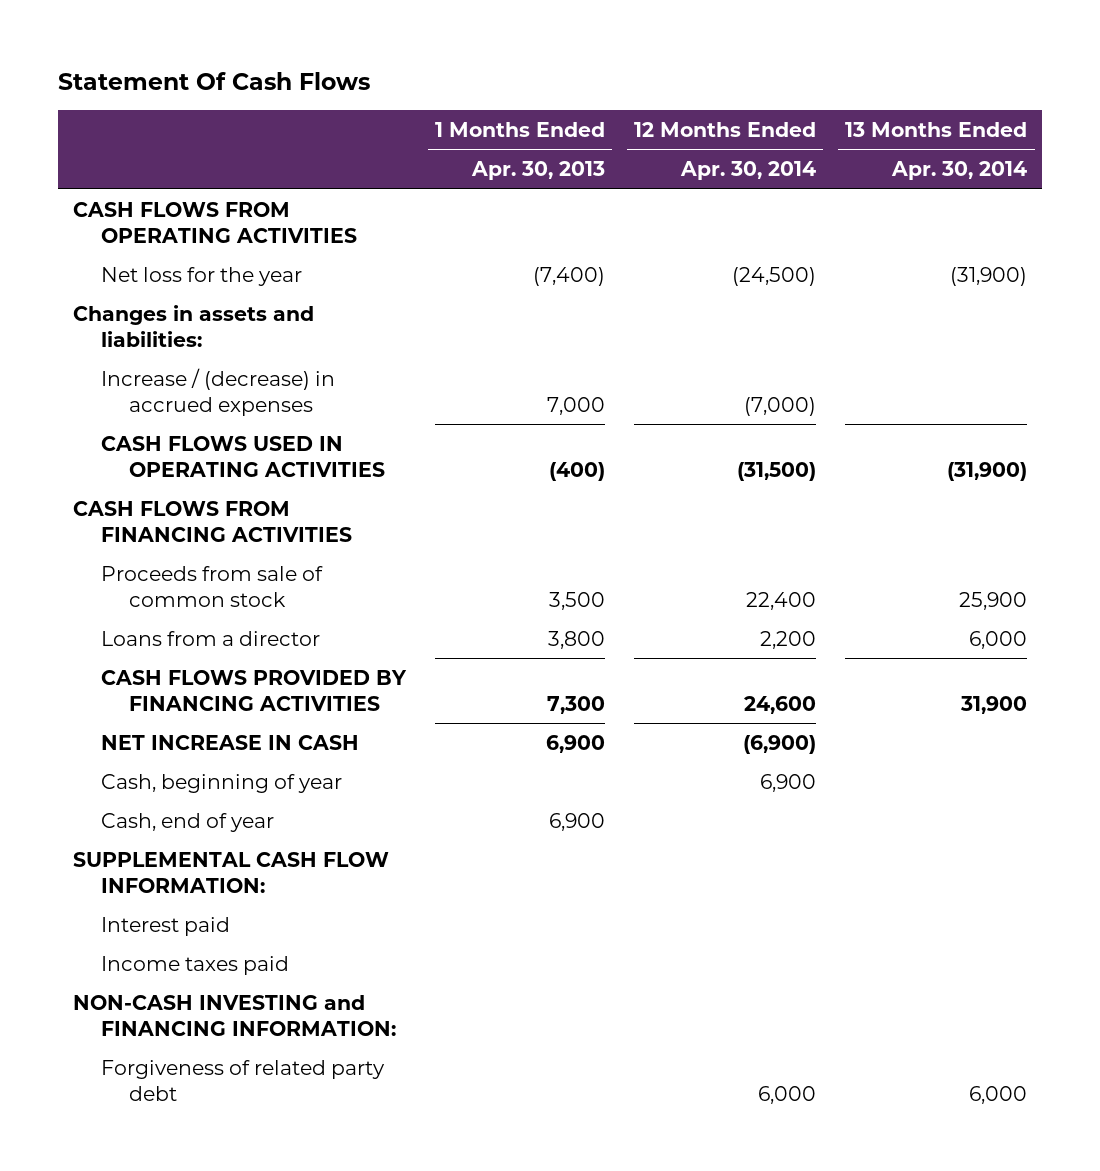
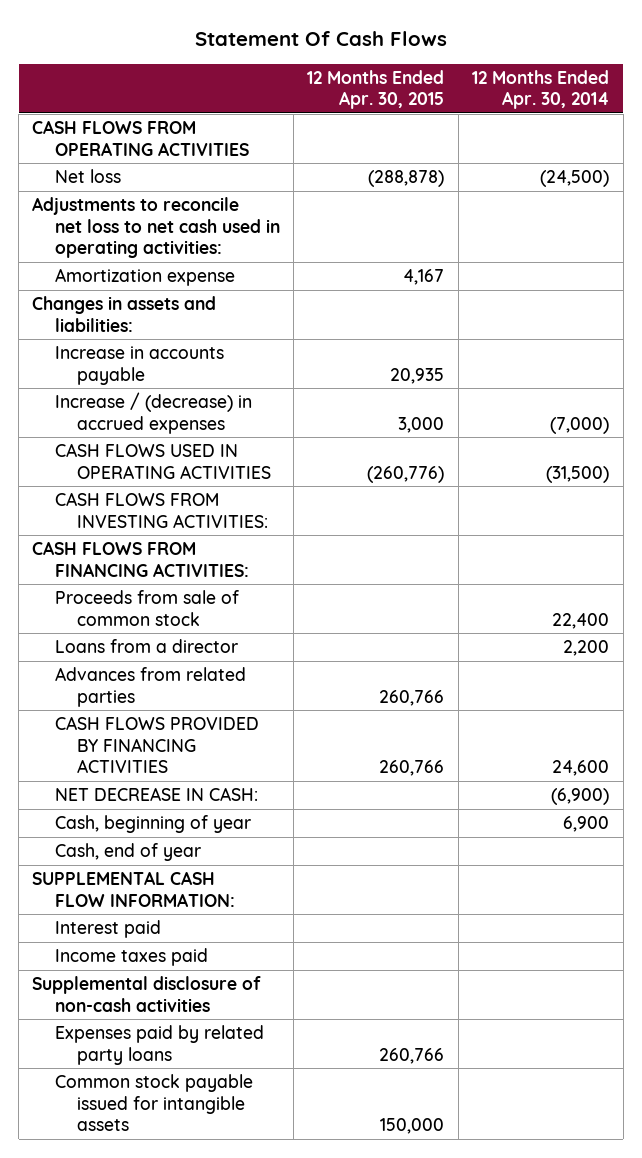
- | 1 Months Ended Apr. 30, 2013 | 12 Months Ended Apr. 30, 2014 | 13 Months Ended Apr. 30, 2014
+ | 12 Months Ended Apr. 30, 2015 | 12 Months Ended Apr. 30, 2014
- Net loss for the year | (7,400) | (24,500) | (31,900)
+ Net loss | (288,878) | (24,500)
+ Adjustments to reconcile net loss to net cash used in operating activities:
+ Amortization expense | 4,167 |
+ Increase in accounts payable | 20,935 |
- CASH FLOWS FROM FINANCING ACTIVITIES
+ CASH FLOWS FROM INVESTING ACTIVITIES:
+ CASH FLOWS FROM FINANCING ACTIVITIES:
+ Advances from related parties | 260,766 |
- NET INCREASE IN CASH | 6,900 | (6,900) |
+ NET DECREASE IN CASH: | | (6,900)
- NON-CASH INVESTING and FINANCING INFORMATION:
- Forgiveness of related party debt | | 6,000 | 6,000
+ Supplemental disclosure of non-cash activities
+ Expenses paid by related party loans | 260,766 |
+ Common stock payable issued for intangible assets | 150,000 |

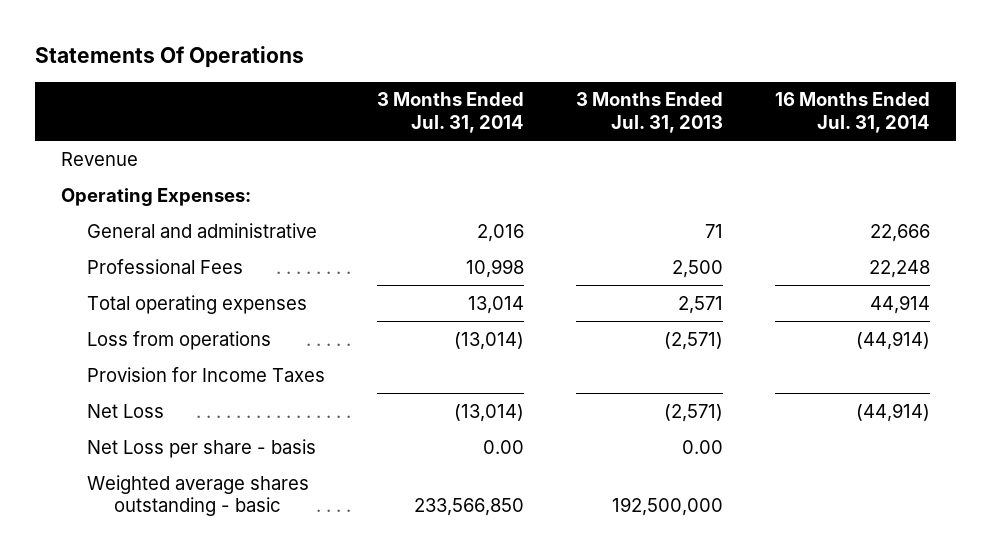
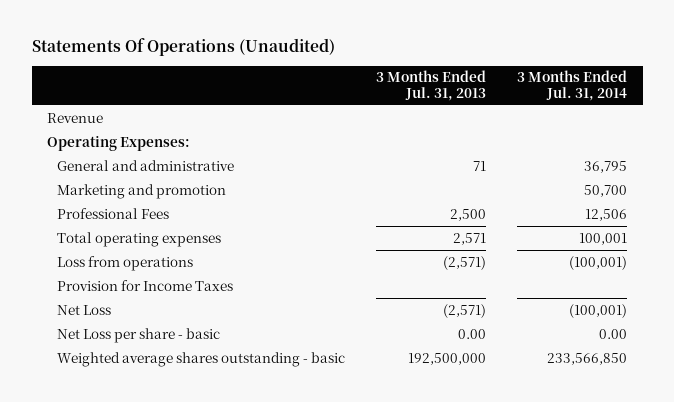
- Statements Of Operations
+ Statements Of Operations (Unaudited)
- | 3 Months Ended Jul. 31, 2014 | 3 Months Ended Jul. 31, 2013 | 16 Months Ended Jul. 31, 2014
+ | 3 Months Ended Jul. 31, 2013 | 3 Months Ended Jul. 31, 2014
- General and administrative | 2,016 | 71 | 22,666
- Professional Fees | 10,998 | 2,500 | 22,248
- Total operating expenses | 13,014 | 2,571 | 44,914
- Loss from operations | (13,014) | (2,571) | (44,914)
+ General and administrative | 71 | 36,795
+ Marketing and promotion | | 50,700
+ Professional Fees | 2,500 | 12,506
+ Total operating expenses | 2,571 | 100,001
+ Loss from operations | (2,571) | (100,001)
- Net Loss | (13,014) | (2,571) | (44,914)
- Net Loss per share - basis | 0.00 | 0.00 |
+ Net Loss | (2,571) | (100,001)
+ Net Loss per share - basic | 0.00 | 0.00

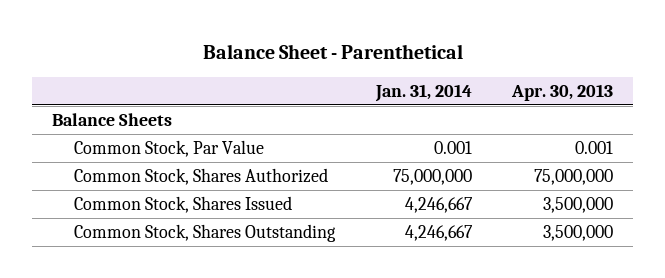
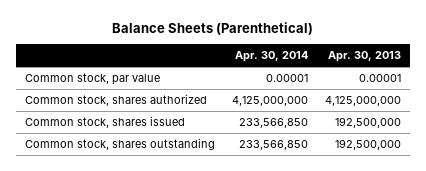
- Balance Sheet - Parenthetical
+ Balance Sheets (Parenthetical)
- | Jan. 31, 2014 | Apr. 30, 2013
+ | Apr. 30, 2014 | Apr. 30, 2013
- Balance Sheets
- Common Stock, Par Value | 0.001 | 0.001
- Common Stock, Shares Authorized | 75,000,000 | 75,000,000
- Common Stock, Shares Issued | 4,246,667 | 3,500,000
- Common Stock, Shares Outstanding | 4,246,667 | 3,500,000
+ Common stock, par value | 0.00001 | 0.00001
+ Common stock, shares authorized | 4,125,000,000 | 4,125,000,000
+ Common stock, shares issued | 233,566,850 | 192,500,000
+ Common stock, shares outstanding | 233,566,850 | 192,500,000

